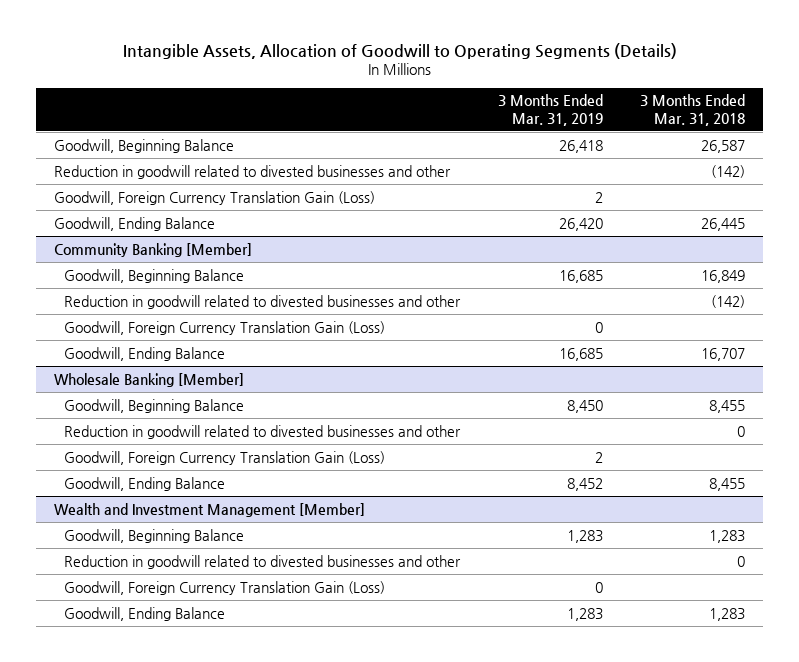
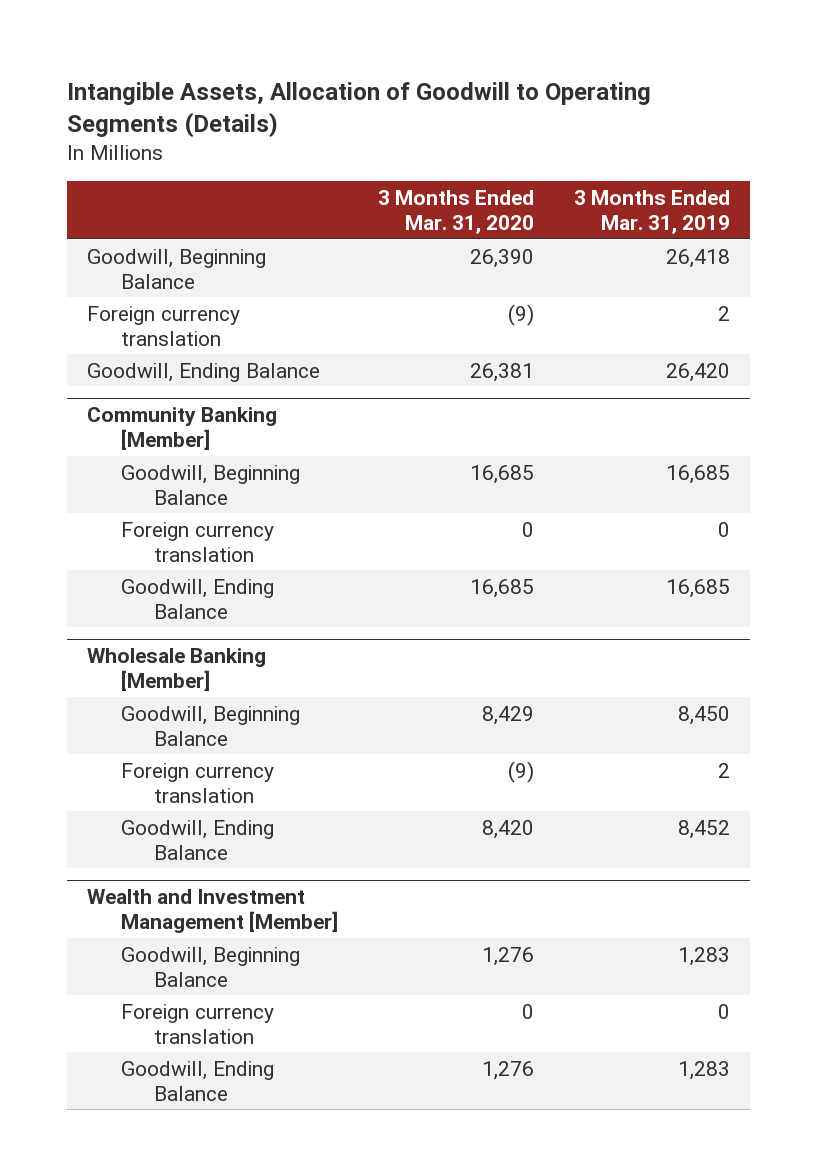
- | 3 Months Ended Mar. 31, 2019 | 3 Months Ended Mar. 31, 2018
+ | 3 Months Ended Mar. 31, 2020 | 3 Months Ended Mar. 31, 2019
- Reduction in goodwill related to divested businesses and other | | (142)
- Goodwill, Foreign Currency Translation Gain (Loss) | 2 |
+ Foreign currency translation | (9) | 2
@ Community Banking [Member]
- Reduction in goodwill related to divested businesses and other | | (142)
- Goodwill, Foreign Currency Translation Gain (Loss) | 0 |
+ Foreign currency translation | 0 | 0
@ Wholesale Banking [Member]
- Reduction in goodwill related to divested businesses and other | | 0
- Goodwill, Foreign Currency Translation Gain (Loss) | 2 |
+ Foreign currency translation | (9) | 2
@ Wealth and Investment Management [Member]
- Reduction in goodwill related to divested businesses and other | | 0
- Goodwill, Foreign Currency Translation Gain (Loss) | 0 |
+ Foreign currency translation | 0 | 0

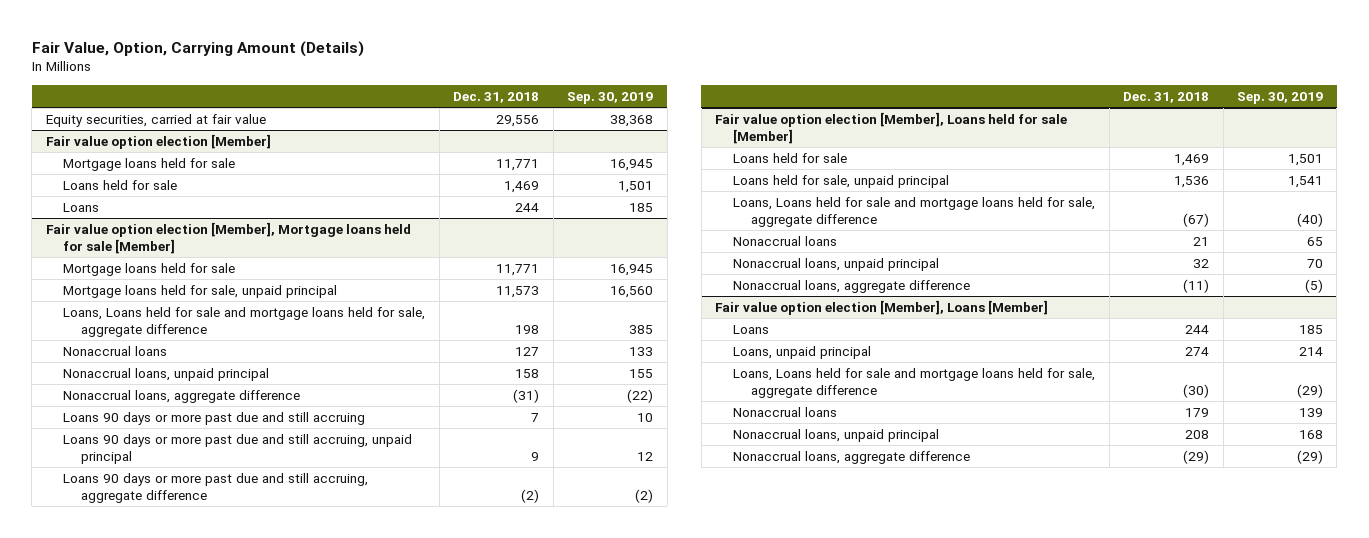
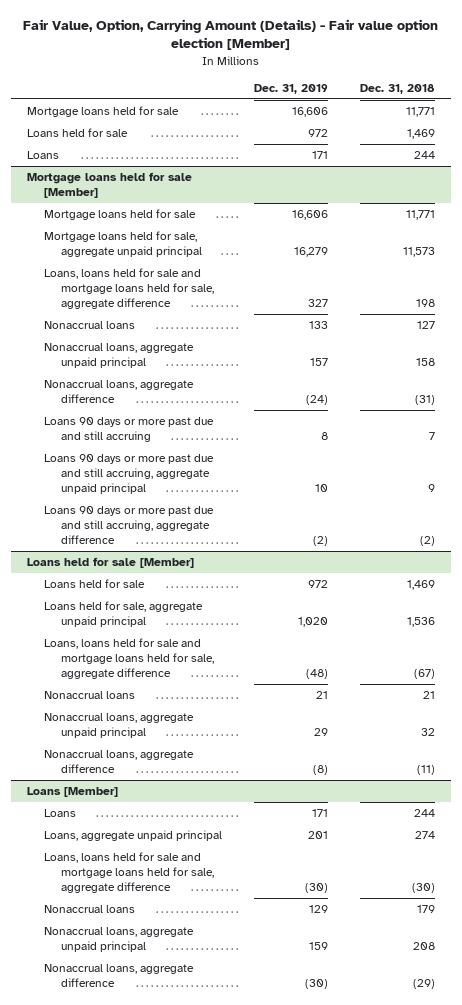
- Fair Value, Option, Carrying Amount (Details)
+ Fair Value, Option, Carrying Amount (Details) - Fair value option election [Member]
- | Dec. 31, 2018 | Sep. 30, 2019
+ | Dec. 31, 2019 | Dec. 31, 2018
- Equity securities, carried at fair value | 29,556 | 38,368
- Fair value option election [Member]
- Fair value option election [Member], Mortgage loans held for sale [Member]
+ Mortgage loans held for sale [Member]
- Mortgage loans held for sale, unpaid principal | 11,573 | 16,560
- Loans, Loans held for sale and mortgage loans held for sale, aggregate difference | 198 | 385
+ Mortgage loans held for sale, aggregate unpaid principal | 16,279 | 11,573
+ Loans, loans held for sale and mortgage loans held for sale, aggregate difference | 327 | 198
- Nonaccrual loans, unpaid principal | 158 | 155
+ Nonaccrual loans, aggregate unpaid principal | 157 | 158
- Loans 90 days or more past due and still accruing, unpaid principal | 9 | 12
+ Loans 90 days or more past due and still accruing, aggregate unpaid principal | 10 | 9
- Fair value option election [Member], Loans held for sale [Member]
+ Loans held for sale [Member]
- Loans held for sale, unpaid principal | 1,536 | 1,541
- Loans, Loans held for sale and mortgage loans held for sale, aggregate difference | (67) | (40)
+ Loans held for sale, aggregate unpaid principal | 1,020 | 1,536
+ Loans, loans held for sale and mortgage loans held for sale, aggregate difference | (48) | (67)
- Nonaccrual loans, unpaid principal | 32 | 70
+ Nonaccrual loans, aggregate unpaid principal | 29 | 32
- Fair value option election [Member], Loans [Member]
+ Loans [Member]
- Loans, unpaid principal | 274 | 214
- Loans, Loans held for sale and mortgage loans held for sale, aggregate difference | (30) | (29)
+ Loans, aggregate unpaid principal | 201 | 274
+ Loans, loans held for sale and mortgage loans held for sale, aggregate difference | (30) | (30)
- Nonaccrual loans, unpaid principal | 208 | 168
+ Nonaccrual loans, aggregate unpaid principal | 159 | 208

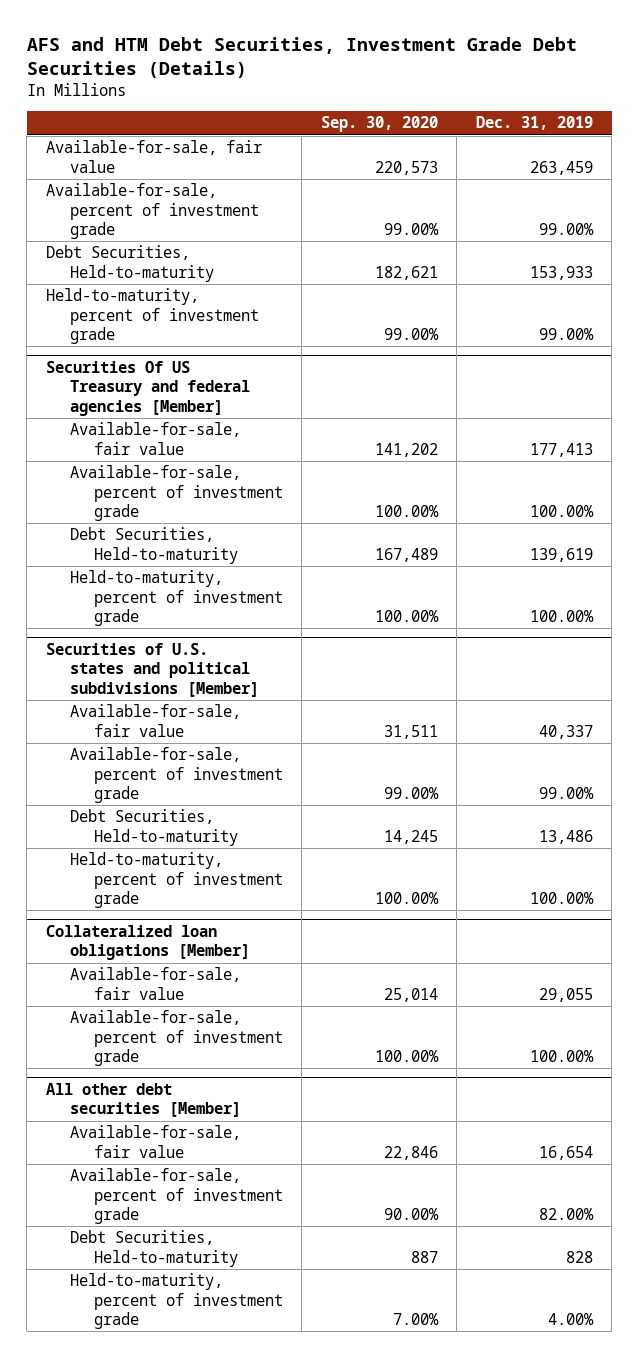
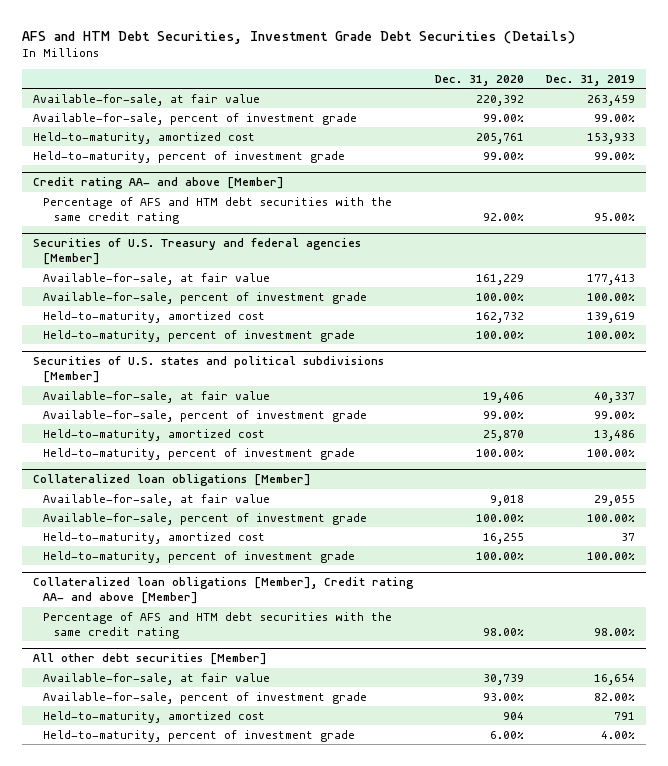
- | Sep. 30, 2020 | Dec. 31, 2019
+ | Dec. 31, 2020 | Dec. 31, 2019
- Available-for-sale, fair value | 220,573 | 263,459
+ Available-for-sale, at fair value | 220,392 | 263,459
- Debt Securities, Held-to-maturity | 182,621 | 153,933
+ Held-to-maturity, amortized cost | 205,761 | 153,933
- Securities Of US Treasury and federal agencies [Member]
- Available-for-sale, fair value | 141,202 | 177,413
+ Credit rating AA- and above [Member]
+ Percentage of AFS and HTM debt securities with the same credit rating | 92.00% | 95.00%
+ Securities of U.S. Treasury and federal agencies [Member]
+ Available-for-sale, at fair value | 161,229 | 177,413
- Debt Securities, Held-to-maturity | 167,489 | 139,619
+ Held-to-maturity, amortized cost | 162,732 | 139,619
@ Securities of U.S. states and political subdivisions [Member]
- Available-for-sale, fair value | 31,511 | 40,337
+ Available-for-sale, at fair value | 19,406 | 40,337
- Debt Securities, Held-to-maturity | 14,245 | 13,486
+ Held-to-maturity, amortized cost | 25,870 | 13,486
@ Collateralized loan obligations [Member]
- Available-for-sale, fair value | 25,014 | 29,055
+ Available-for-sale, at fair value | 9,018 | 29,055
+ Held-to-maturity, amortized cost | 16,255 | 37
+ Held-to-maturity, percent of investment grade | 100.00% | 100.00%
+ Collateralized loan obligations [Member], Credit rating AA- and above [Member]
+ Percentage of AFS and HTM debt securities with the same credit rating | 98.00% | 98.00%
@ All other debt securities [Member]
- Available-for-sale, fair value | 22,846 | 16,654
+ Available-for-sale, at fair value | 30,739 | 16,654
- Debt Securities, Held-to-maturity | 887 | 828
+ Held-to-maturity, amortized cost | 904 | 791

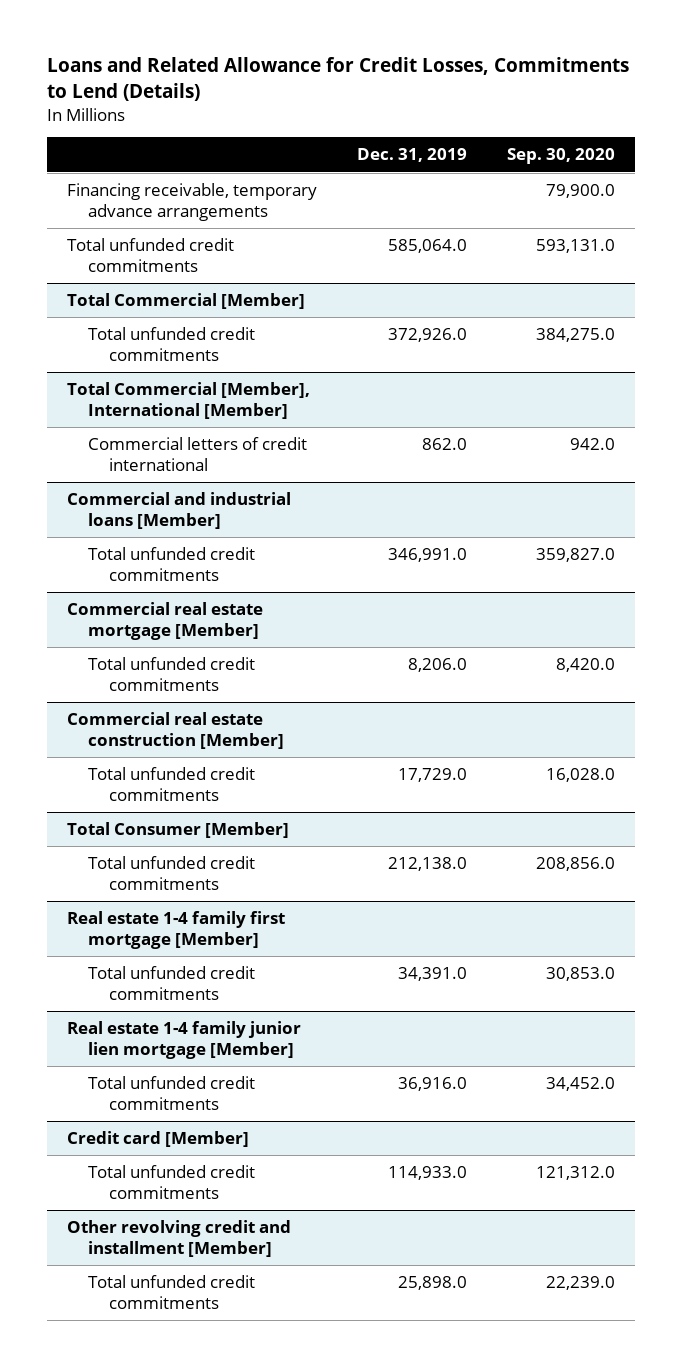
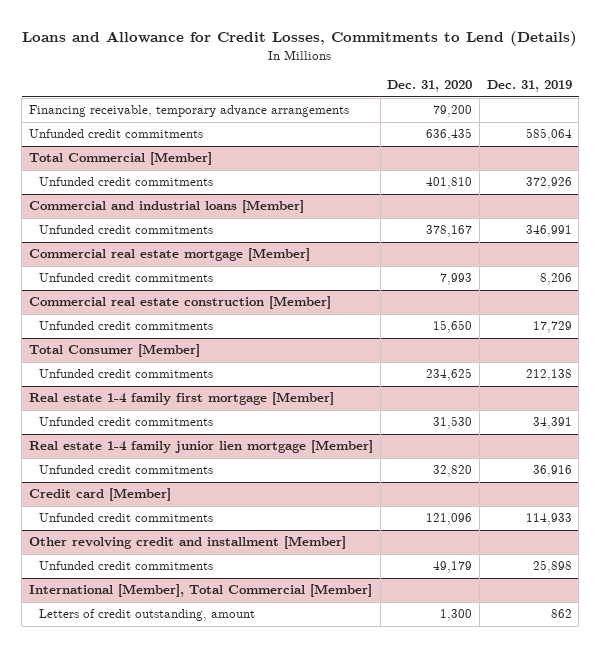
- Loans and Related Allowance for Credit Losses, Commitments to Lend (Details)
+ Loans and Allowance for Credit Losses, Commitments to Lend (Details)
- | Dec. 31, 2019 | Sep. 30, 2020
+ | Dec. 31, 2020 | Dec. 31, 2019
- Total unfunded credit commitments | 585,064.0 | 593,131.0
+ Unfunded credit commitments | 636,435 | 585,064
@ Total Commercial [Member]
- Total unfunded credit commitments | 372,926.0 | 384,275.0
- Total Commercial [Member], International [Member]
- Commercial letters of credit international | 862.0 | 942.0
@ Total Commercial [Member]
+ Unfunded credit commitments | 401,810 | 372,926
@ Commercial and industrial loans [Member]
- Total unfunded credit commitments | 346,991.0 | 359,827.0
+ Unfunded credit commitments | 378,167 | 346,991
@ Commercial real estate mortgage [Member]
- Total unfunded credit commitments | 8,206.0 | 8,420.0
+ Unfunded credit commitments | 7,993 | 8,206
@ Commercial real estate construction [Member]
- Total unfunded credit commitments | 17,729.0 | 16,028.0
+ Unfunded credit commitments | 15,650 | 17,729
@ Total Consumer [Member]
- Total unfunded credit commitments | 212,138.0 | 208,856.0
+ Unfunded credit commitments | 234,625 | 212,138
@ Real estate 1-4 family first mortgage [Member]
- Total unfunded credit commitments | 34,391.0 | 30,853.0
+ Unfunded credit commitments | 31,530 | 34,391
@ Real estate 1-4 family junior lien mortgage [Member]
- Total unfunded credit commitments | 36,916.0 | 34,452.0
+ Unfunded credit commitments | 32,820 | 36,916
@ Credit card [Member]
- Total unfunded credit commitments | 114,933.0 | 121,312.0
+ Unfunded credit commitments | 121,096 | 114,933
@ Other revolving credit and installment [Member]
- Total unfunded credit commitments | 25,898.0 | 22,239.0
+ Unfunded credit commitments | 49,179 | 25,898
+ International [Member], Total Commercial [Member]
+ Letters of credit outstanding, amount | 1,300 | 862

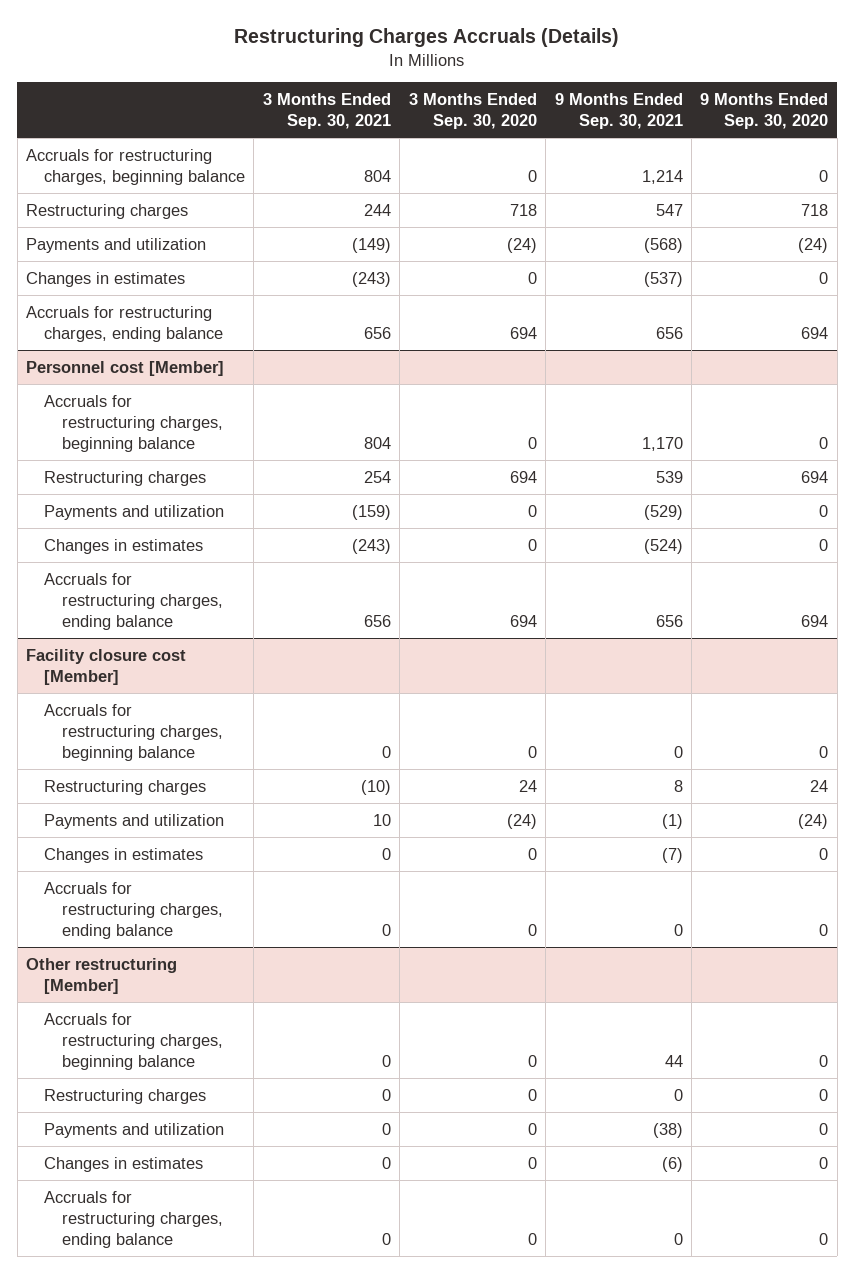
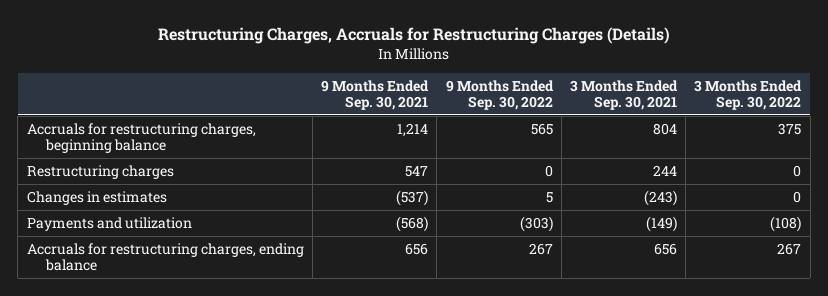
- Restructuring Charges Accruals (Details)
+ Restructuring Charges, Accruals for Restructuring Charges (Details)
- | 3 Months Ended Sep. 30, 2021 | 3 Months Ended Sep. 30, 2020 | 9 Months Ended Sep. 30, 2021 | 9 Months Ended Sep. 30, 2020
+ | 9 Months Ended Sep. 30, 2021 | 9 Months Ended Sep. 30, 2022 | 3 Months Ended Sep. 30, 2021 | 3 Months Ended Sep. 30, 2022
- Accruals for restructuring charges, ending balance | 656 | 694 | 656 | 694
- Personnel cost [Member]
- Accruals for restructuring charges, beginning balance | 804 | 0 | 1,170 | 0
- Restructuring charges | 254 | 694 | 539 | 694
- Payments and utilization | (159) | 0 | (529) | 0
- Changes in estimates | (243) | 0 | (524) | 0
moved down: Payments and utilization | (568) | (303) | (149) | (108)
- Facility closure cost [Member]
- Accruals for restructuring charges, beginning balance | 0 | 0 | 0 | 0
- Restructuring charges | (10) | 24 | 8 | 24
- Payments and utilization | 10 | (24) | (1) | (24)
- Changes in estimates | 0 | 0 | (7) | 0
- Accruals for restructuring charges, ending balance | 0 | 0 | 0 | 0
- Other restructuring [Member]
- Accruals for restructuring charges, beginning balance | 0 | 0 | 44 | 0
- Restructuring charges | 0 | 0 | 0 | 0
- Payments and utilization | 0 | 0 | (38) | 0
- Changes in estimates | 0 | 0 | (6) | 0
- Accruals for restructuring charges, ending balance | 0 | 0 | 0 | 0

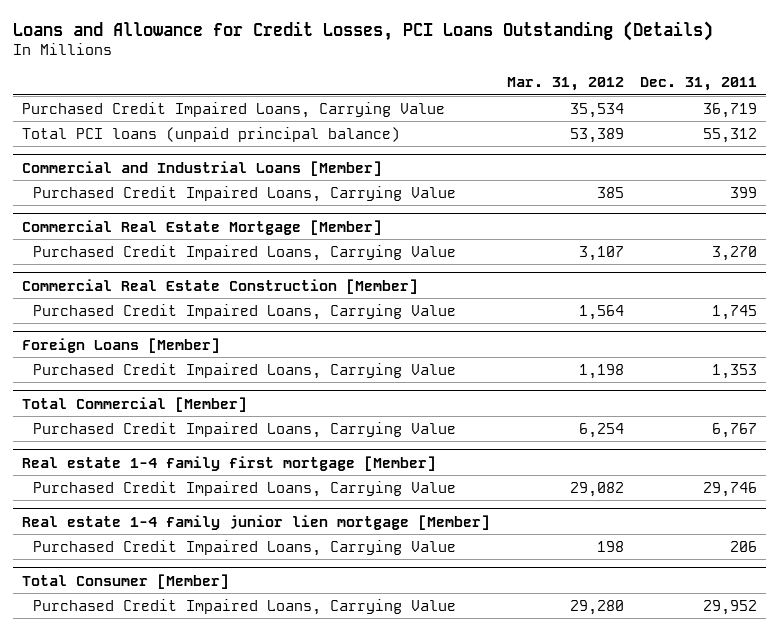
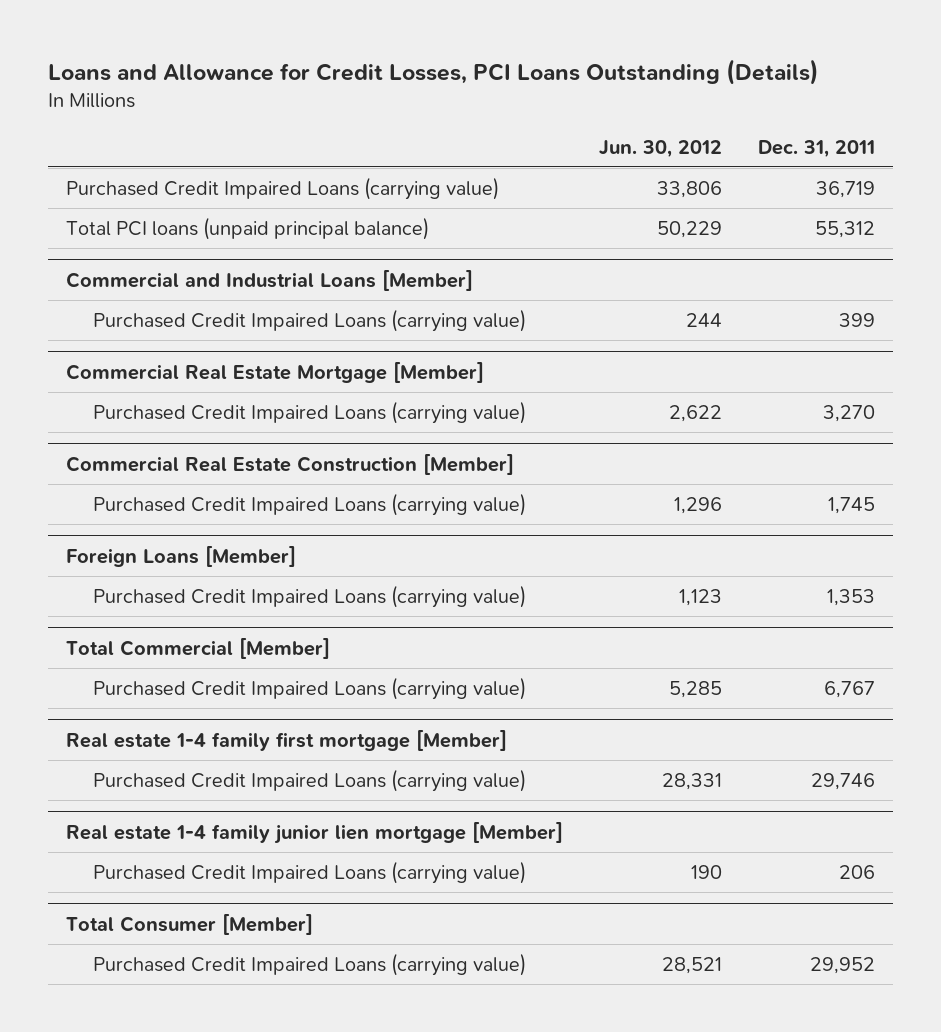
- | Mar. 31, 2012 | Dec. 31, 2011
+ | Jun. 30, 2012 | Dec. 31, 2011
- Purchased Credit Impaired Loans, Carrying Value | 35,534 | 36,719
+ Purchased Credit Impaired Loans (carrying value) | 33,806 | 36,719
@ Commercial and Industrial Loans [Member]
- Purchased Credit Impaired Loans, Carrying Value | 385 | 399
+ Purchased Credit Impaired Loans (carrying value) | 244 | 399
@ Commercial Real Estate Mortgage [Member]
- Purchased Credit Impaired Loans, Carrying Value | 3,107 | 3,270
+ Purchased Credit Impaired Loans (carrying value) | 2,622 | 3,270
@ Commercial Real Estate Construction [Member]
- Purchased Credit Impaired Loans, Carrying Value | 1,564 | 1,745
+ Purchased Credit Impaired Loans (carrying value) | 1,296 | 1,745
@ Foreign Loans [Member]
- Purchased Credit Impaired Loans, Carrying Value | 1,198 | 1,353
+ Purchased Credit Impaired Loans (carrying value) | 1,123 | 1,353
@ Total Commercial [Member]
- Purchased Credit Impaired Loans, Carrying Value | 6,254 | 6,767
+ Purchased Credit Impaired Loans (carrying value) | 5,285 | 6,767
@ Real estate 1-4 family first mortgage [Member]
- Purchased Credit Impaired Loans, Carrying Value | 29,082 | 29,746
+ Purchased Credit Impaired Loans (carrying value) | 28,331 | 29,746
@ Real estate 1-4 family junior lien mortgage [Member]
- Purchased Credit Impaired Loans, Carrying Value | 198 | 206
+ Purchased Credit Impaired Loans (carrying value) | 190 | 206
@ Total Consumer [Member]
- Purchased Credit Impaired Loans, Carrying Value | 29,280 | 29,952
+ Purchased Credit Impaired Loans (carrying value) | 28,521 | 29,952

